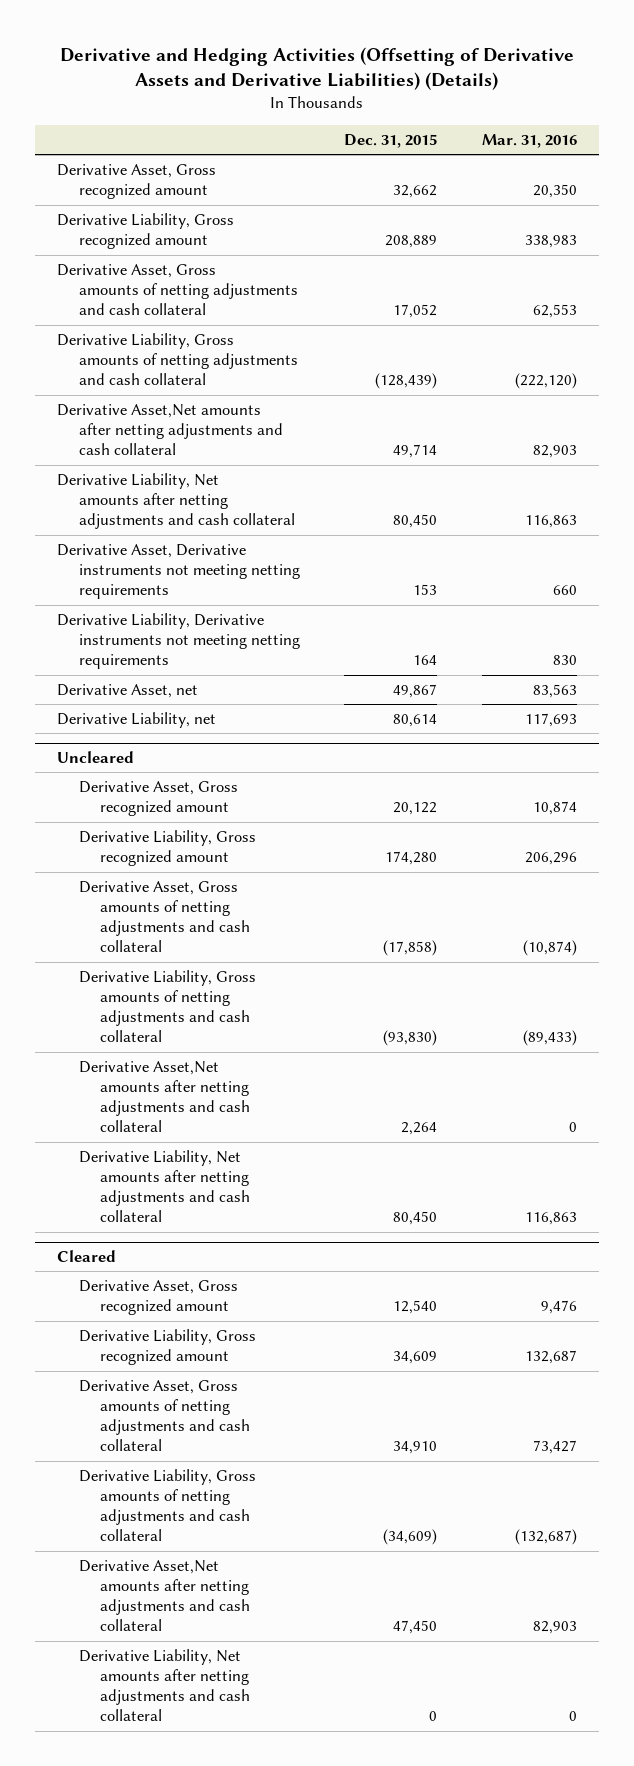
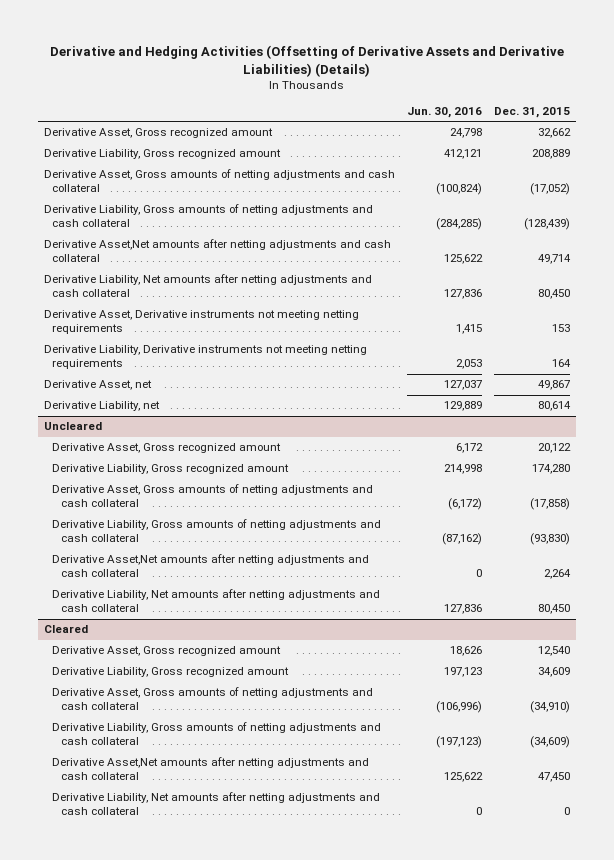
- | Dec. 31, 2015 | Mar. 31, 2016
+ | Jun. 30, 2016 | Dec. 31, 2015
- Derivative Asset, Gross amounts of netting adjustments and cash collateral | 17,052 | 62,553
+ Derivative Asset, Gross amounts of netting adjustments and cash collateral | (100,824) | (17,052)
@ Cleared
- Derivative Asset, Gross amounts of netting adjustments and cash collateral | 34,910 | 73,427
+ Derivative Asset, Gross amounts of netting adjustments and cash collateral | (106,996) | (34,910)

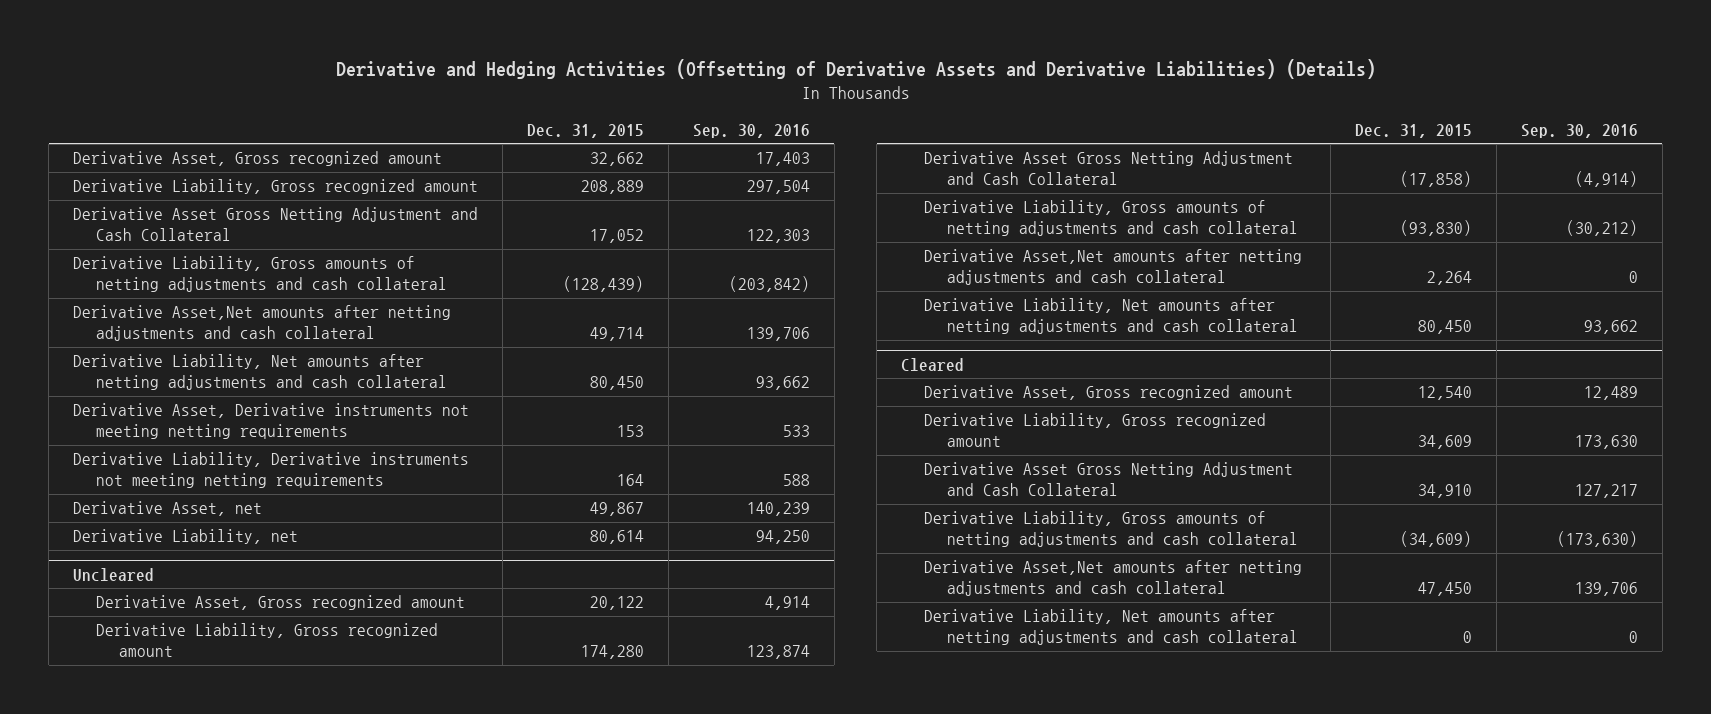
- | Jun. 30, 2016 | Dec. 31, 2015
+ | Dec. 31, 2015 | Sep. 30, 2016
- Derivative Asset, Gross amounts of netting adjustments and cash collateral | (100,824) | (17,052)
+ Derivative Asset Gross Netting Adjustment and Cash Collateral | 17,052 | 122,303
@ Uncleared
- Derivative Asset, Gross amounts of netting adjustments and cash collateral | (6,172) | (17,858)
+ Derivative Asset Gross Netting Adjustment and Cash Collateral | (17,858) | (4,914)
@ Cleared
- Derivative Asset, Gross amounts of netting adjustments and cash collateral | (106,996) | (34,910)
+ Derivative Asset Gross Netting Adjustment and Cash Collateral | 34,910 | 127,217

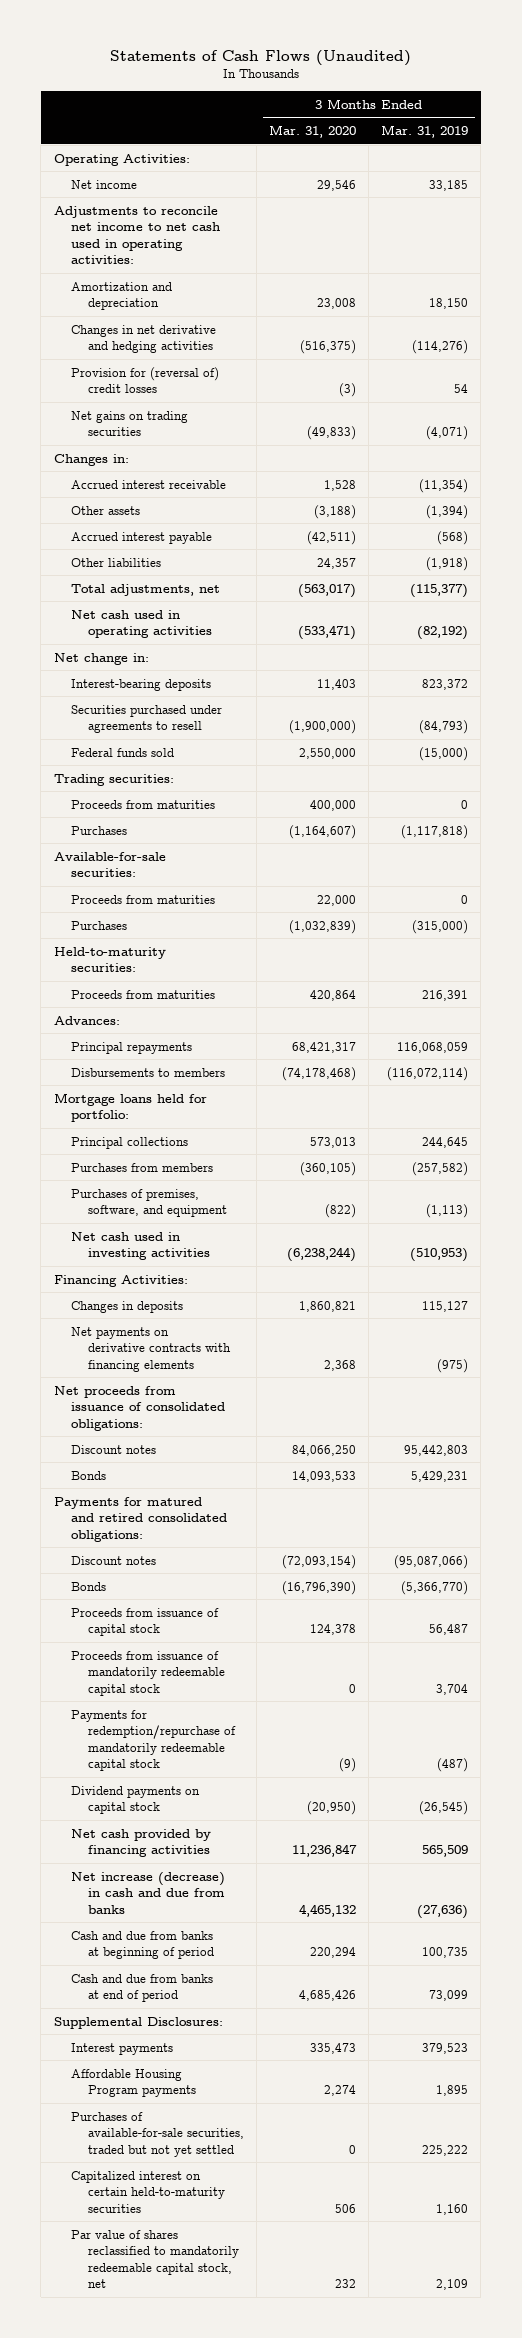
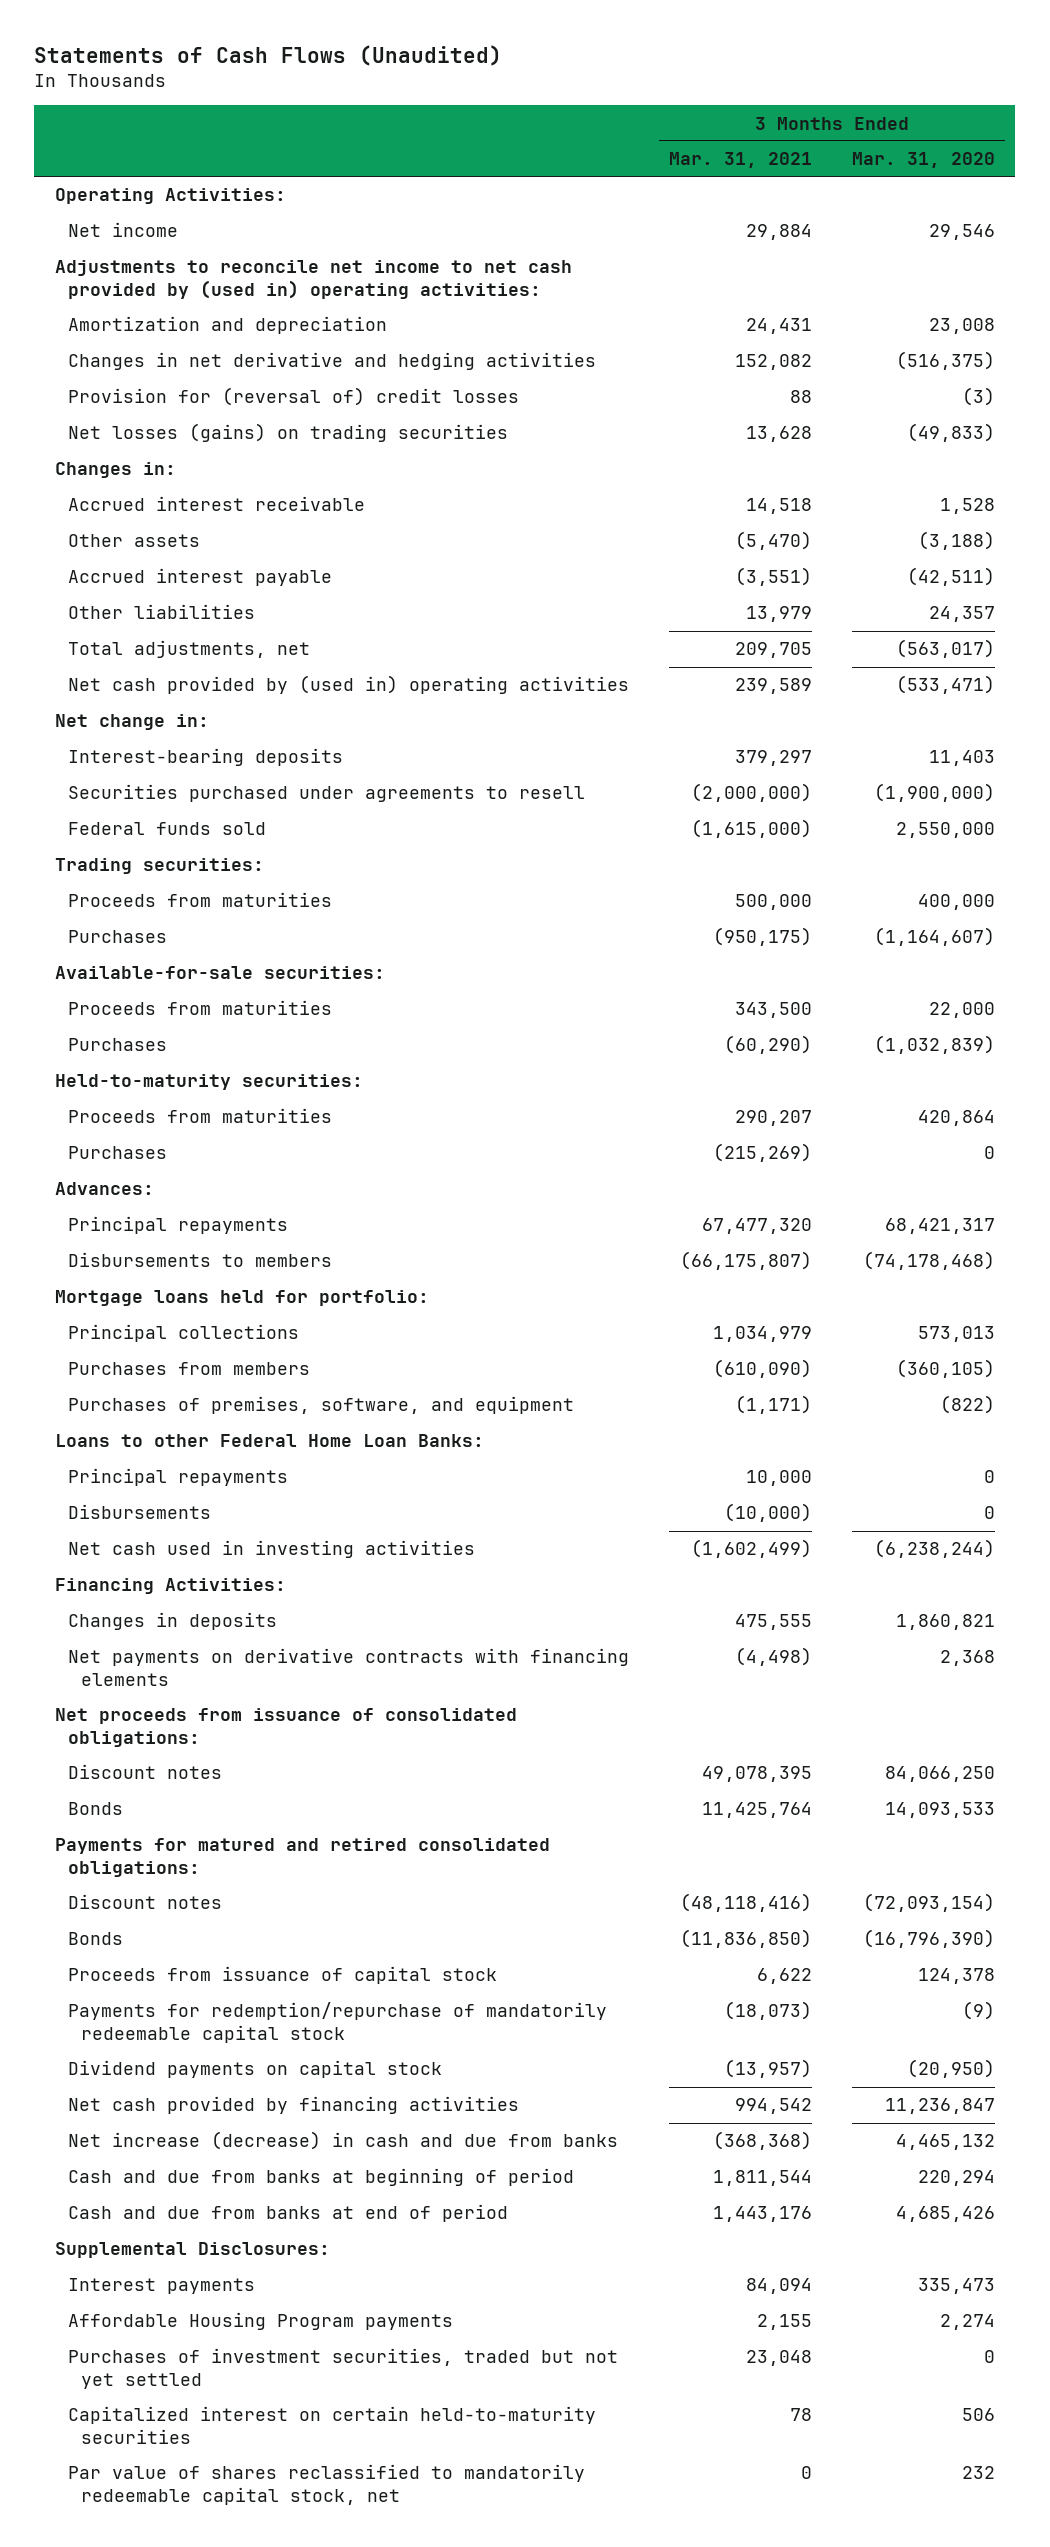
- | 3 Months Ended Mar. 31, 2020 | 3 Months Ended Mar. 31, 2019
+ | 3 Months Ended Mar. 31, 2021 | 3 Months Ended Mar. 31, 2020
- Adjustments to reconcile net income to net cash used in operating activities:
+ Adjustments to reconcile net income to net cash provided by (used in) operating activities:
- Net gains on trading securities | (49,833) | (4,071)
+ Net losses (gains) on trading securities | 13,628 | (49,833)
- Net cash used in operating activities | (533,471) | (82,192)
+ Net cash provided by (used in) operating activities | 239,589 | (533,471)
+ Purchases | (215,269) | 0
+ Loans to other Federal Home Loan Banks:
+ Principal repayments | 10,000 | 0
+ Disbursements | (10,000) | 0
- Proceeds from issuance of mandatorily redeemable capital stock | 0 | 3,704
- Purchases of available-for-sale securities, traded but not yet settled | 0 | 225,222
+ Purchases of investment securities, traded but not yet settled | 23,048 | 0

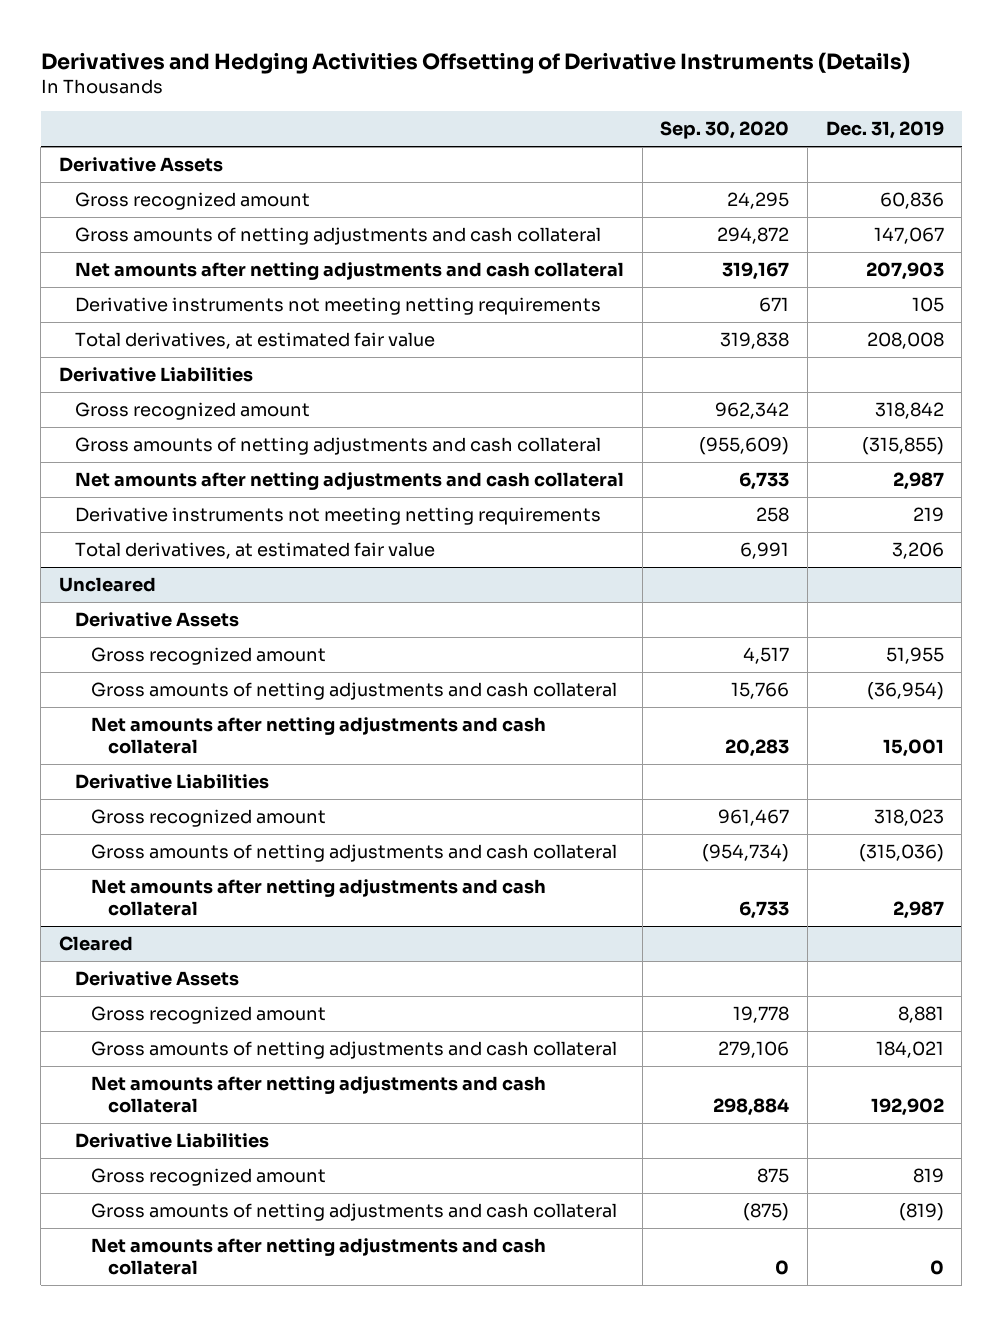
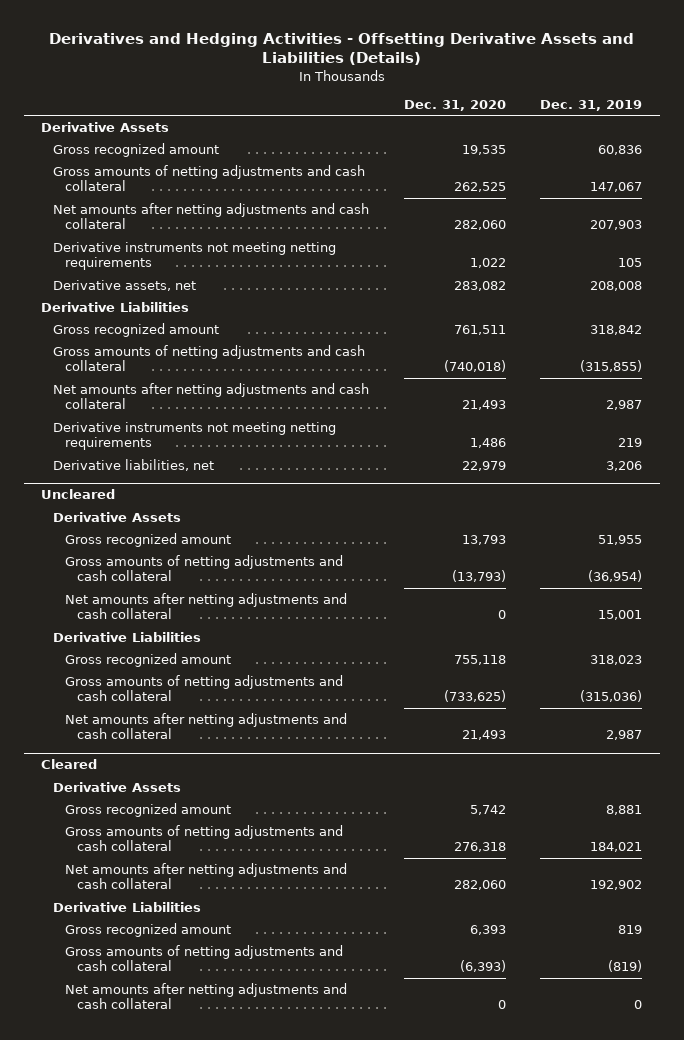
- Derivatives and Hedging Activities Offsetting of Derivative Instruments (Details)
+ Derivatives and Hedging Activities - Offsetting Derivative Assets and Liabilities (Details)
- | Sep. 30, 2020 | Dec. 31, 2019
+ | Dec. 31, 2020 | Dec. 31, 2019
- Total derivatives, at estimated fair value | 319,838 | 208,008
+ Derivative assets, net | 283,082 | 208,008
- Total derivatives, at estimated fair value | 6,991 | 3,206
+ Derivative liabilities, net | 22,979 | 3,206

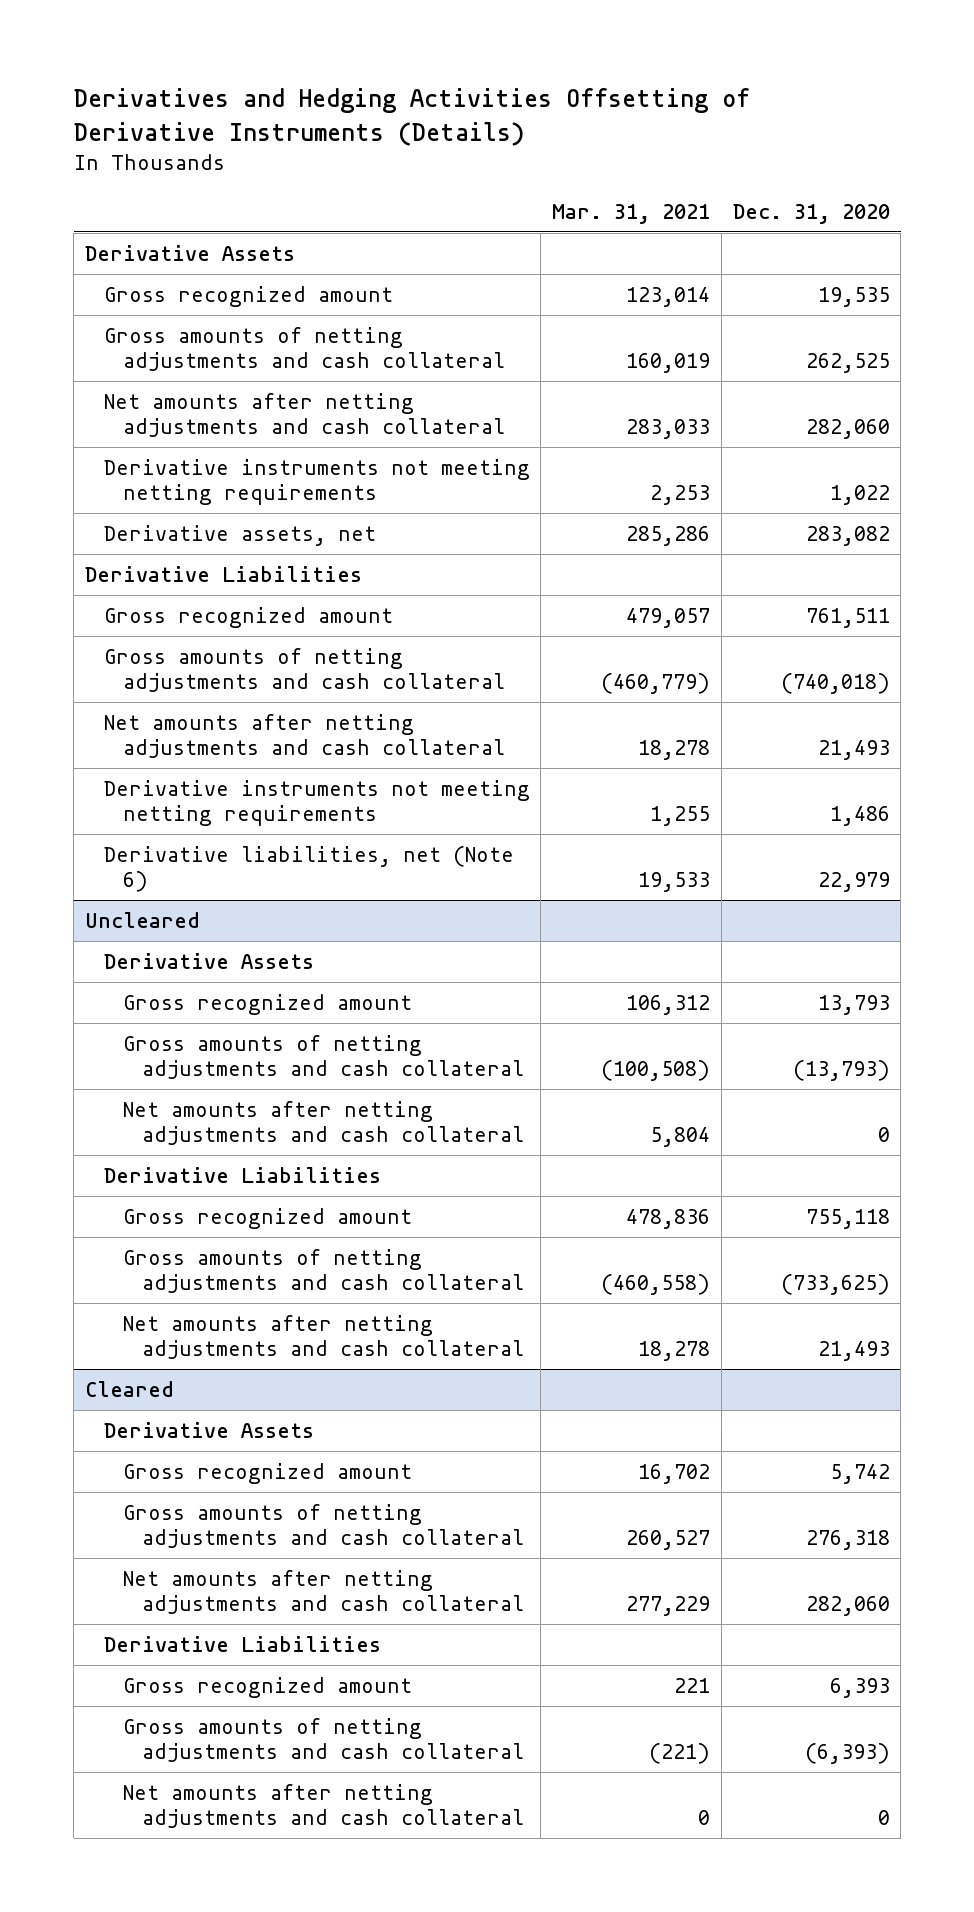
- Derivatives and Hedging Activities - Offsetting Derivative Assets and Liabilities (Details)
+ Derivatives and Hedging Activities Offsetting of Derivative Instruments (Details)
- | Dec. 31, 2020 | Dec. 31, 2019
+ | Mar. 31, 2021 | Dec. 31, 2020
- Derivative liabilities, net | 22,979 | 3,206
+ Derivative liabilities, net (Note 6) | 19,533 | 22,979

